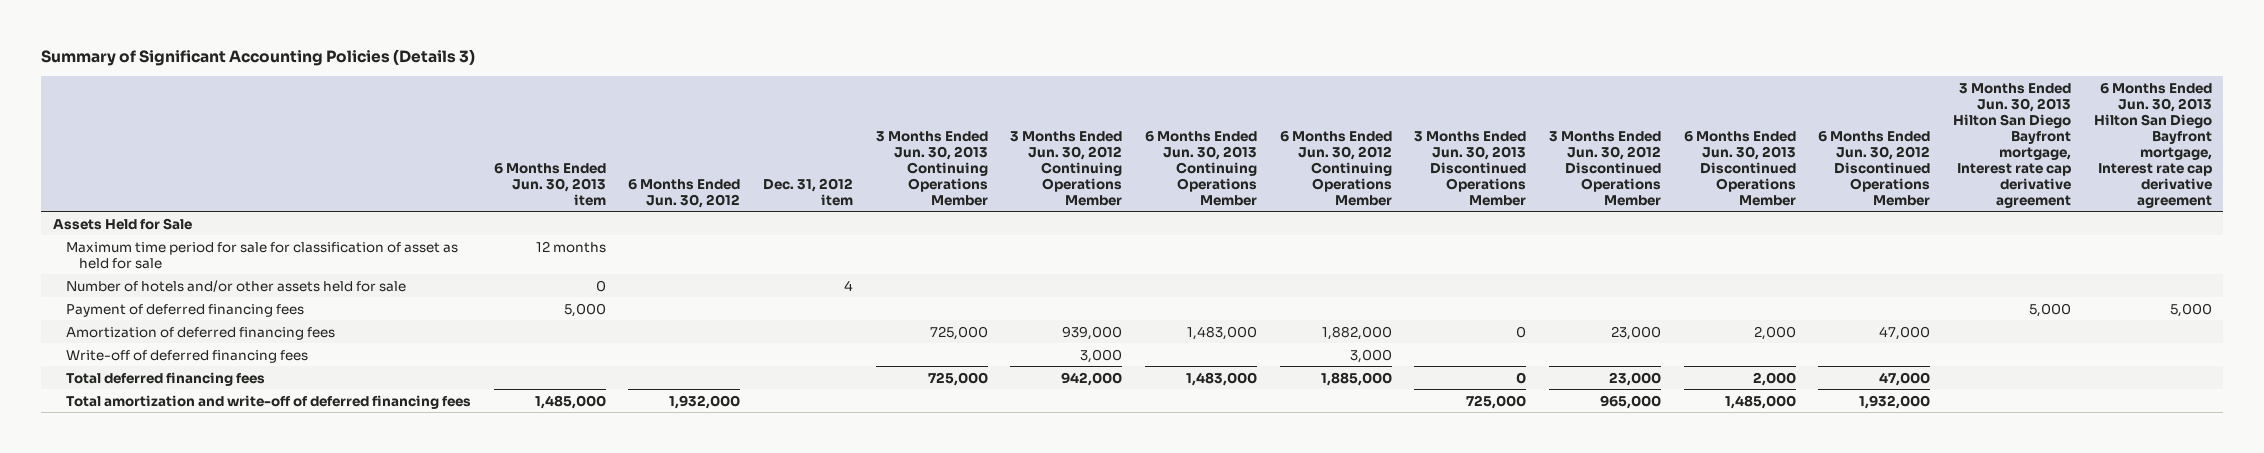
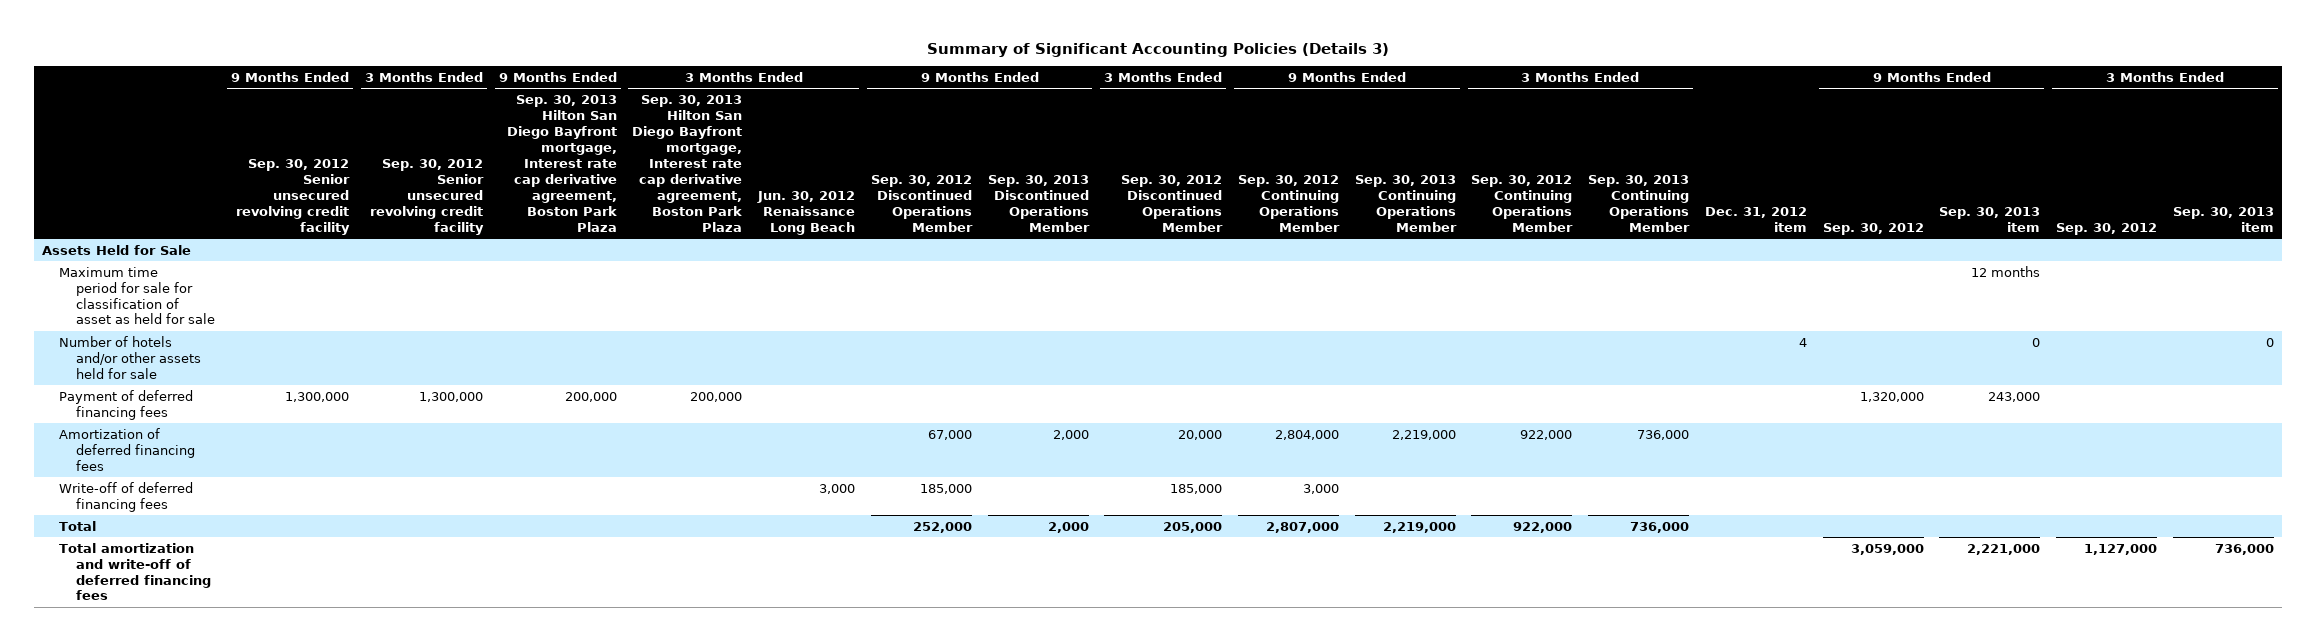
- | 6 Months Ended Jun. 30, 2013 item | 6 Months Ended Jun. 30, 2012 | Dec. 31, 2012 item | 3 Months Ended Jun. 30, 2013 Continuing Operations Member | 3 Months Ended Jun. 30, 2012 Continuing Operations Member | 6 Months Ended Jun. 30, 2013 Continuing Operations Member | 6 Months Ended Jun. 30, 2012 Continuing Operations Member | 3 Months Ended Jun. 30, 2013 Discontinued Operations Member | 3 Months Ended Jun. 30, 2012 Discontinued Operations Member | 6 Months Ended Jun. 30, 2013 Discontinued Operations Member | 6 Months Ended Jun. 30, 2012 Discontinued Operations Member | 3 Months Ended Jun. 30, 2013 Hilton San Diego Bayfront mortgage, Interest rate cap derivative agreement | 6 Months Ended Jun. 30, 2013 Hilton San Diego Bayfront mortgage, Interest rate cap derivative agreement
+ | 9 Months Ended Sep. 30, 2012 Senior unsecured revolving credit facility | 3 Months Ended Sep. 30, 2012 Senior unsecured revolving credit facility | 9 Months Ended Sep. 30, 2013 Hilton San Diego Bayfront mortgage, Interest rate cap derivative agreement, Boston Park Plaza | 3 Months Ended Sep. 30, 2013 Hilton San Diego Bayfront mortgage, Interest rate cap derivative agreement, Boston Park Plaza | 3 Months Ended Jun. 30, 2012 Renaissance Long Beach | 9 Months Ended Sep. 30, 2012 Discontinued Operations Member | 9 Months Ended Sep. 30, 2013 Discontinued Operations Member | 3 Months Ended Sep. 30, 2012 Discontinued Operations Member | 9 Months Ended Sep. 30, 2012 Continuing Operations Member | 9 Months Ended Sep. 30, 2013 Continuing Operations Member | 3 Months Ended Sep. 30, 2012 Continuing Operations Member | 3 Months Ended Sep. 30, 2013 Continuing Operations Member | Dec. 31, 2012 item | 9 Months Ended Sep. 30, 2012 | 9 Months Ended Sep. 30, 2013 item | 3 Months Ended Sep. 30, 2012 | 3 Months Ended Sep. 30, 2013 item
- Total deferred financing fees | | | | 725,000 | 942,000 | 1,483,000 | 1,885,000 | 0 | 23,000 | 2,000 | 47,000 | |
+ Total | | | | | | 252,000 | 2,000 | 205,000 | 2,807,000 | 2,219,000 | 922,000 | 736,000 | | | | |

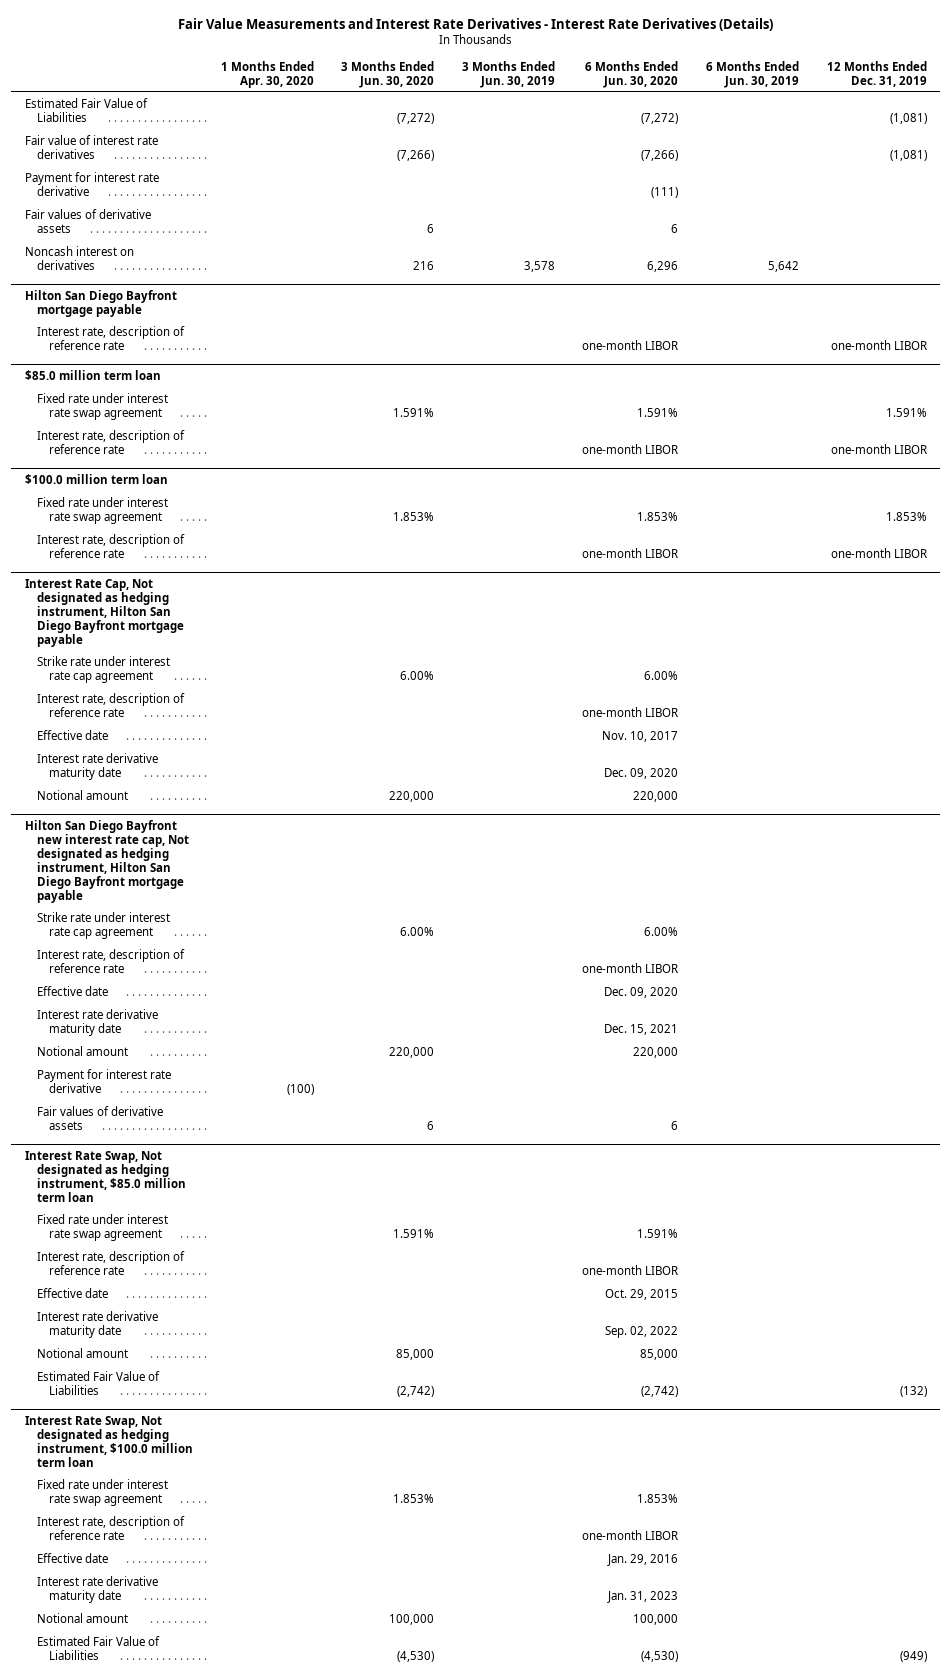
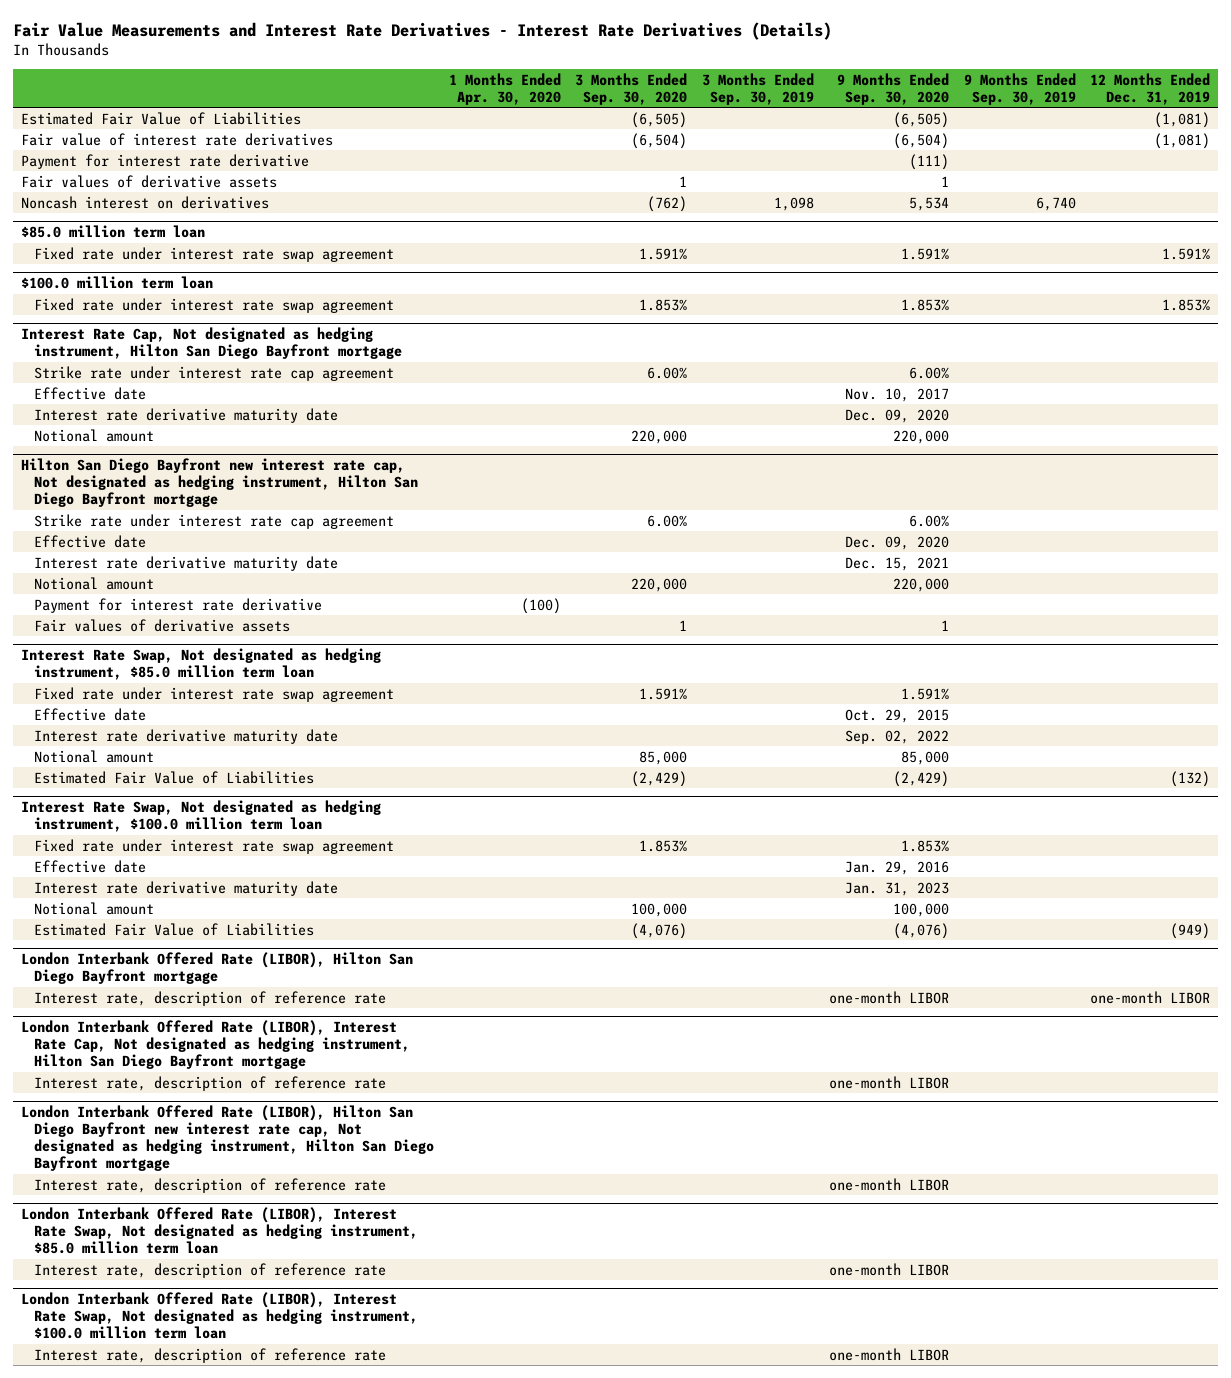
- | 1 Months Ended Apr. 30, 2020 | 3 Months Ended Jun. 30, 2020 | 3 Months Ended Jun. 30, 2019 | 6 Months Ended Jun. 30, 2020 | 6 Months Ended Jun. 30, 2019 | 12 Months Ended Dec. 31, 2019
+ | 1 Months Ended Apr. 30, 2020 | 3 Months Ended Sep. 30, 2020 | 3 Months Ended Sep. 30, 2019 | 9 Months Ended Sep. 30, 2020 | 9 Months Ended Sep. 30, 2019 | 12 Months Ended Dec. 31, 2019
- Hilton San Diego Bayfront mortgage payable
- Interest rate, description of reference rate | | | | one-month LIBOR | | one-month LIBOR
@ $85.0 million term loan
- Interest rate, description of reference rate | | | | one-month LIBOR | | one-month LIBOR
@ $100.0 million term loan
- Interest rate, description of reference rate | | | | one-month LIBOR | | one-month LIBOR
- Interest Rate Cap, Not designated as hedging instrument, Hilton San Diego Bayfront mortgage payable
+ Interest Rate Cap, Not designated as hedging instrument, Hilton San Diego Bayfront mortgage
- Interest rate, description of reference rate | | | | one-month LIBOR | |
- Hilton San Diego Bayfront new interest rate cap, Not designated as hedging instrument, Hilton San Diego Bayfront mortgage payable
+ Hilton San Diego Bayfront new interest rate cap, Not designated as hedging instrument, Hilton San Diego Bayfront mortgage
- Interest rate, description of reference rate | | | | one-month LIBOR | |
@ Interest Rate Swap, Not designated as hedging instrument, $85.0 million term loan
- Interest rate, description of reference rate | | | | one-month LIBOR | |
@ Interest Rate Swap, Not designated as hedging instrument, $100.0 million term loan
- Interest rate, description of reference rate | | | | one-month LIBOR | |
+ London Interbank Offered Rate (LIBOR), Hilton San Diego Bayfront mortgage
+ Interest rate, description of reference rate | | | | one-month LIBOR | | one-month LIBOR
+ London Interbank Offered Rate (LIBOR), Interest Rate Cap, Not designated as hedging instrument, Hilton San Diego Bayfront mortgage
+ Interest rate, description of reference rate | | | | one-month LIBOR | |
+ London Interbank Offered Rate (LIBOR), Hilton San Diego Bayfront new interest rate cap, Not designated as hedging instrument, Hilton San Diego Bayfront mortgage
+ Interest rate, description of reference rate | | | | one-month LIBOR | |
+ London Interbank Offered Rate (LIBOR), Interest Rate Swap, Not designated as hedging instrument, $85.0 million term loan
+ Interest rate, description of reference rate | | | | one-month LIBOR | |
+ London Interbank Offered Rate (LIBOR), Interest Rate Swap, Not designated as hedging instrument, $100.0 million term loan
+ Interest rate, description of reference rate | | | | one-month LIBOR | |

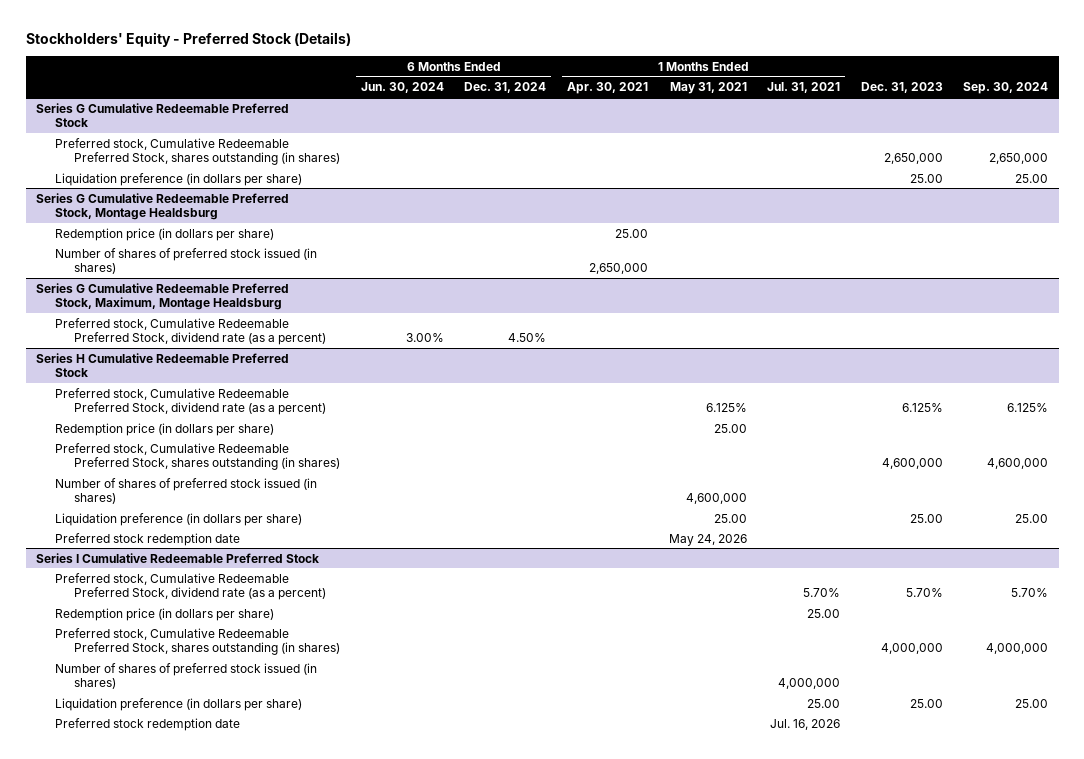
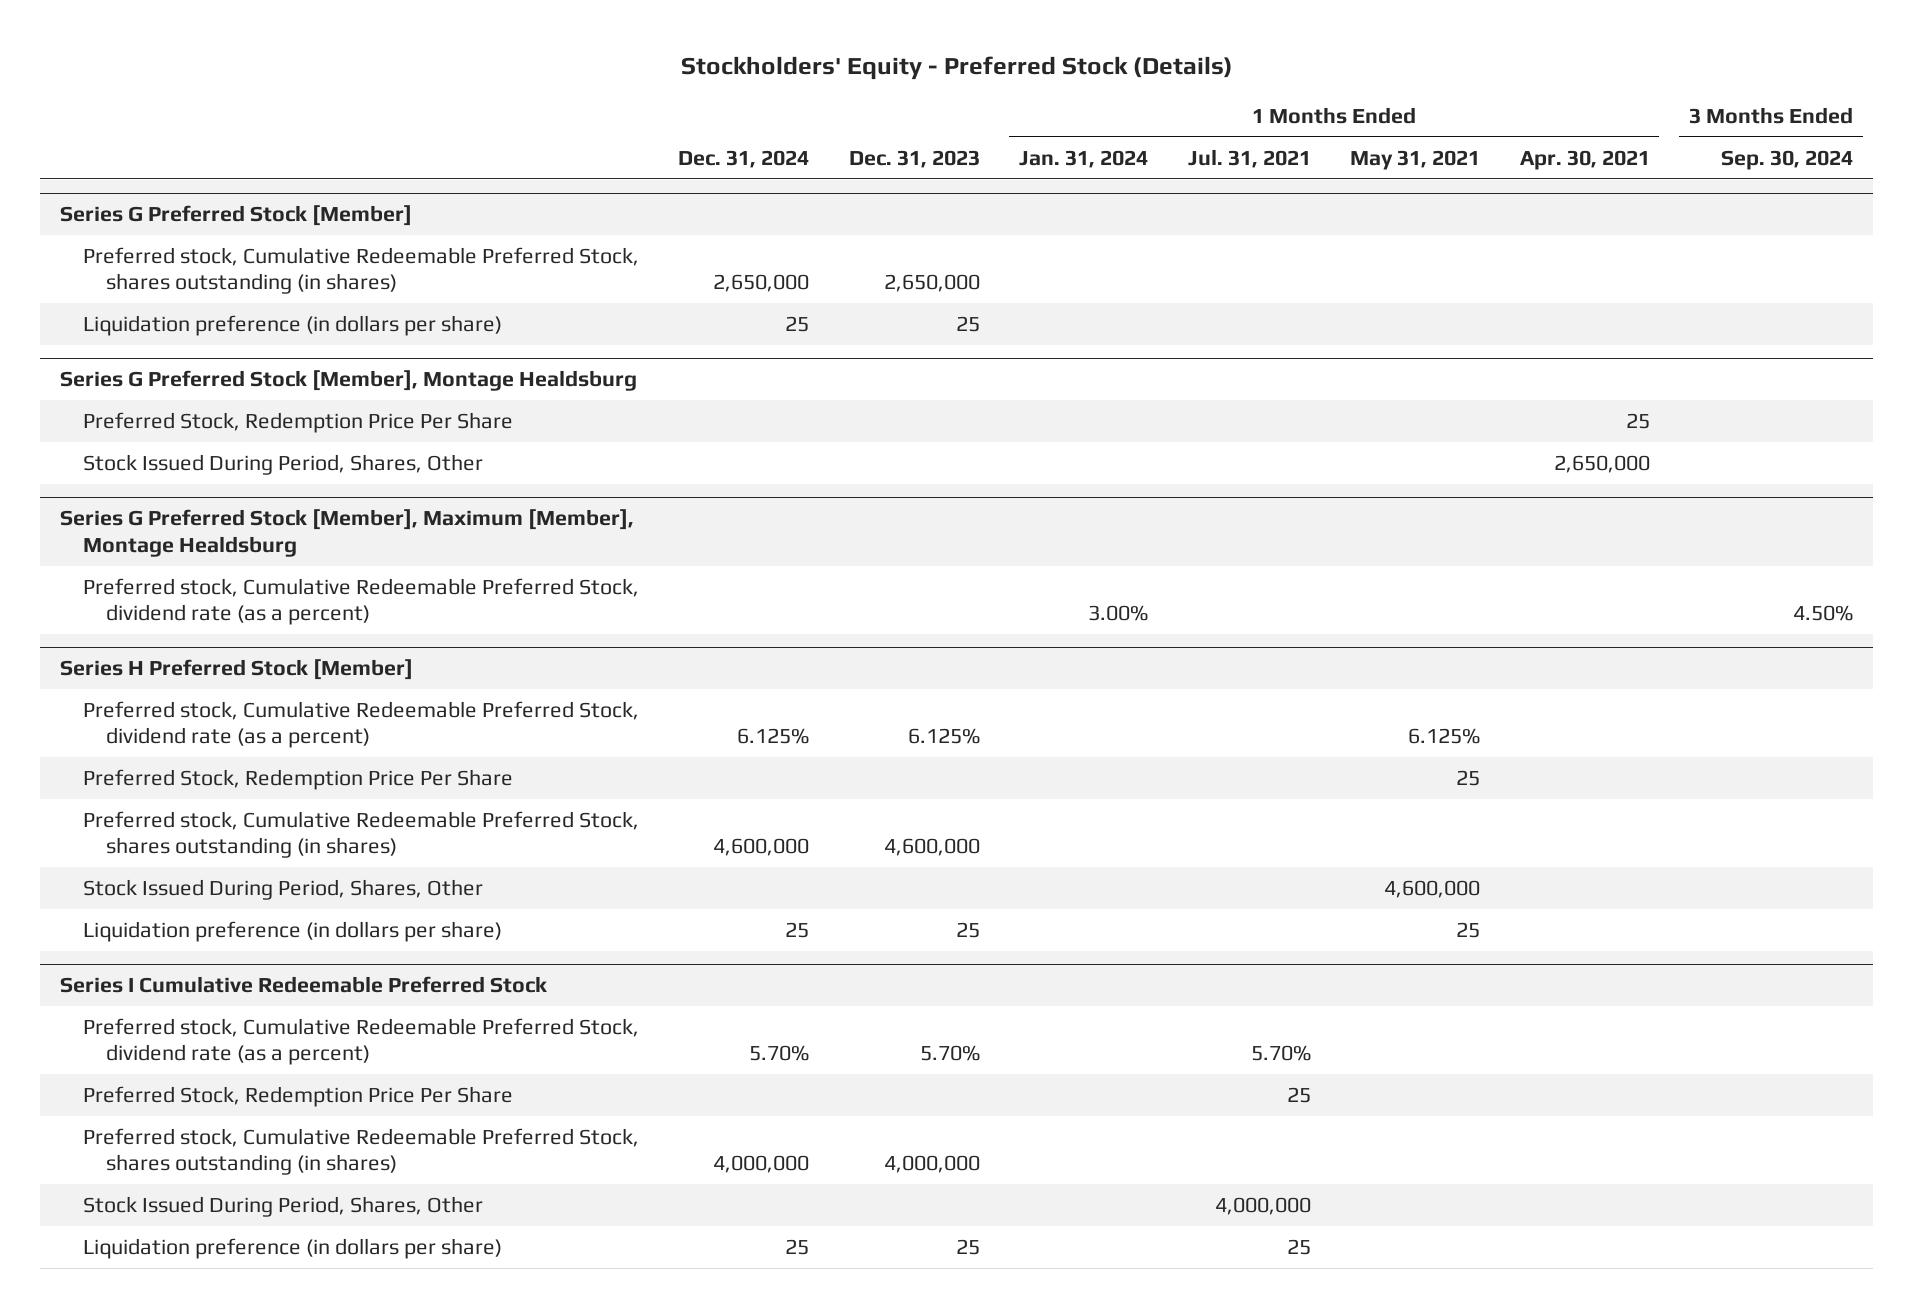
- | 6 Months Ended Jun. 30, 2024 | 6 Months Ended Dec. 31, 2024 | 1 Months Ended Apr. 30, 2021 | 1 Months Ended May 31, 2021 | 1 Months Ended Jul. 31, 2021 | Dec. 31, 2023 | Sep. 30, 2024
+ | Dec. 31, 2024 | Dec. 31, 2023 | 1 Months Ended Jan. 31, 2024 | 1 Months Ended Jul. 31, 2021 | 1 Months Ended May 31, 2021 | 1 Months Ended Apr. 30, 2021 | 3 Months Ended Sep. 30, 2024
- Series G Cumulative Redeemable Preferred Stock
+ Series G Preferred Stock [Member]
- Liquidation preference (in dollars per share) | | | | | | 25.00 | 25.00
- Series G Cumulative Redeemable Preferred Stock, Montage Healdsburg
- Redemption price (in dollars per share) | | | 25.00 | | | |
- Number of shares of preferred stock issued (in shares) | | | 2,650,000 | | | |
- Series G Cumulative Redeemable Preferred Stock, Maximum, Montage Healdsburg
+ Liquidation preference (in dollars per share) | 25 | 25 | | | | |
+ Series G Preferred Stock [Member], Montage Healdsburg
+ Preferred Stock, Redemption Price Per Share | | | | | | 25 |
+ Stock Issued During Period, Shares, Other | | | | | | 2,650,000 |
+ Series G Preferred Stock [Member], Maximum [Member], Montage Healdsburg
- Series H Cumulative Redeemable Preferred Stock
+ Series H Preferred Stock [Member]
- Redemption price (in dollars per share) | | | | 25.00 | | |
+ Preferred Stock, Redemption Price Per Share | | | | | 25 | |
- Number of shares of preferred stock issued (in shares) | | | | 4,600,000 | | |
- Liquidation preference (in dollars per share) | | | | 25.00 | | 25.00 | 25.00
- Preferred stock redemption date | | | | May 24, 2026 | | |
+ Stock Issued During Period, Shares, Other | | | | | 4,600,000 | |
+ Liquidation preference (in dollars per share) | 25 | 25 | | | 25 | |
@ Series I Cumulative Redeemable Preferred Stock
- Redemption price (in dollars per share) | | | | | 25.00 | |
+ Preferred Stock, Redemption Price Per Share | | | | 25 | | |
- Number of shares of preferred stock issued (in shares) | | | | | 4,000,000 | |
- Liquidation preference (in dollars per share) | | | | | 25.00 | 25.00 | 25.00
- Preferred stock redemption date | | | | | Jul. 16, 2026 | |
+ Stock Issued During Period, Shares, Other | | | | 4,000,000 | | |
+ Liquidation preference (in dollars per share) | 25 | 25 | | 25 | | |

